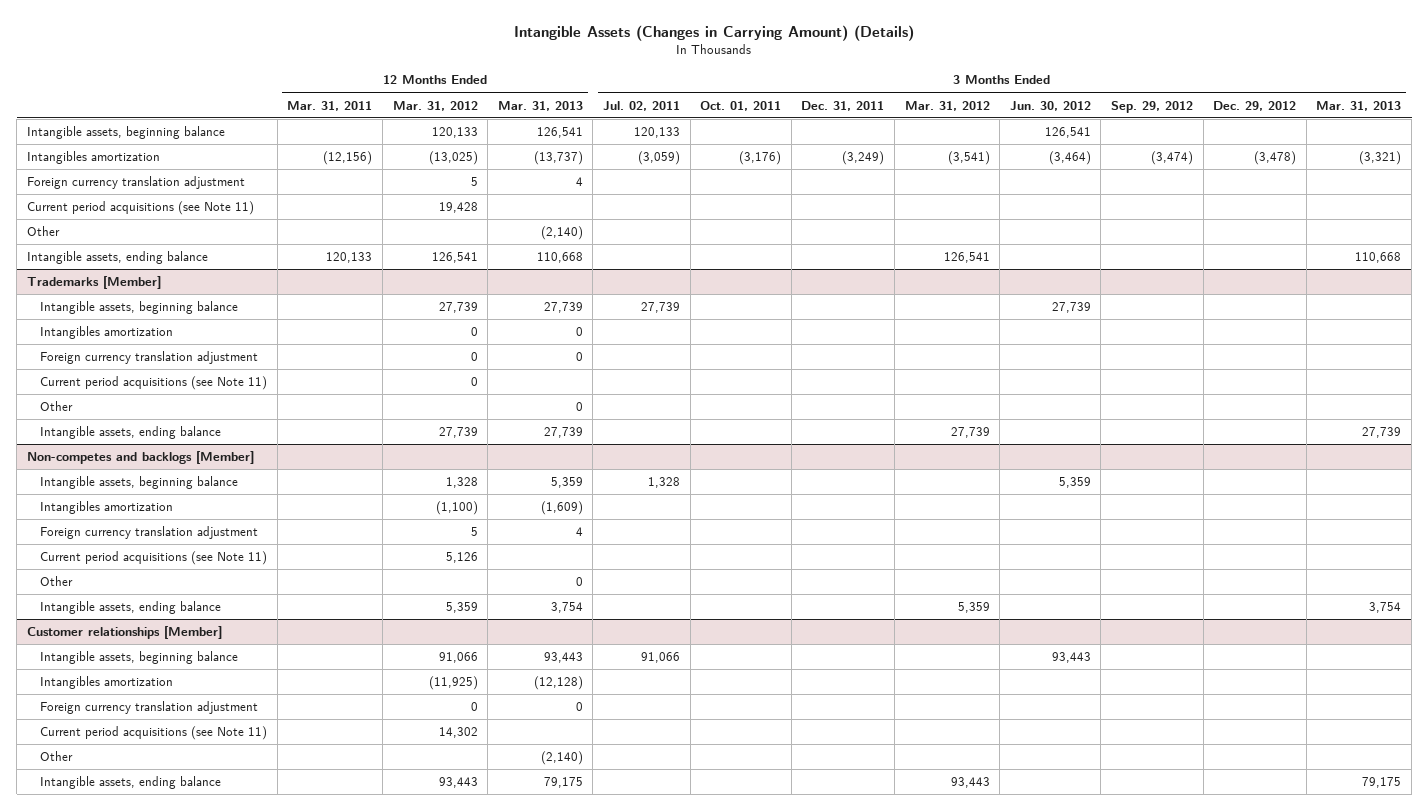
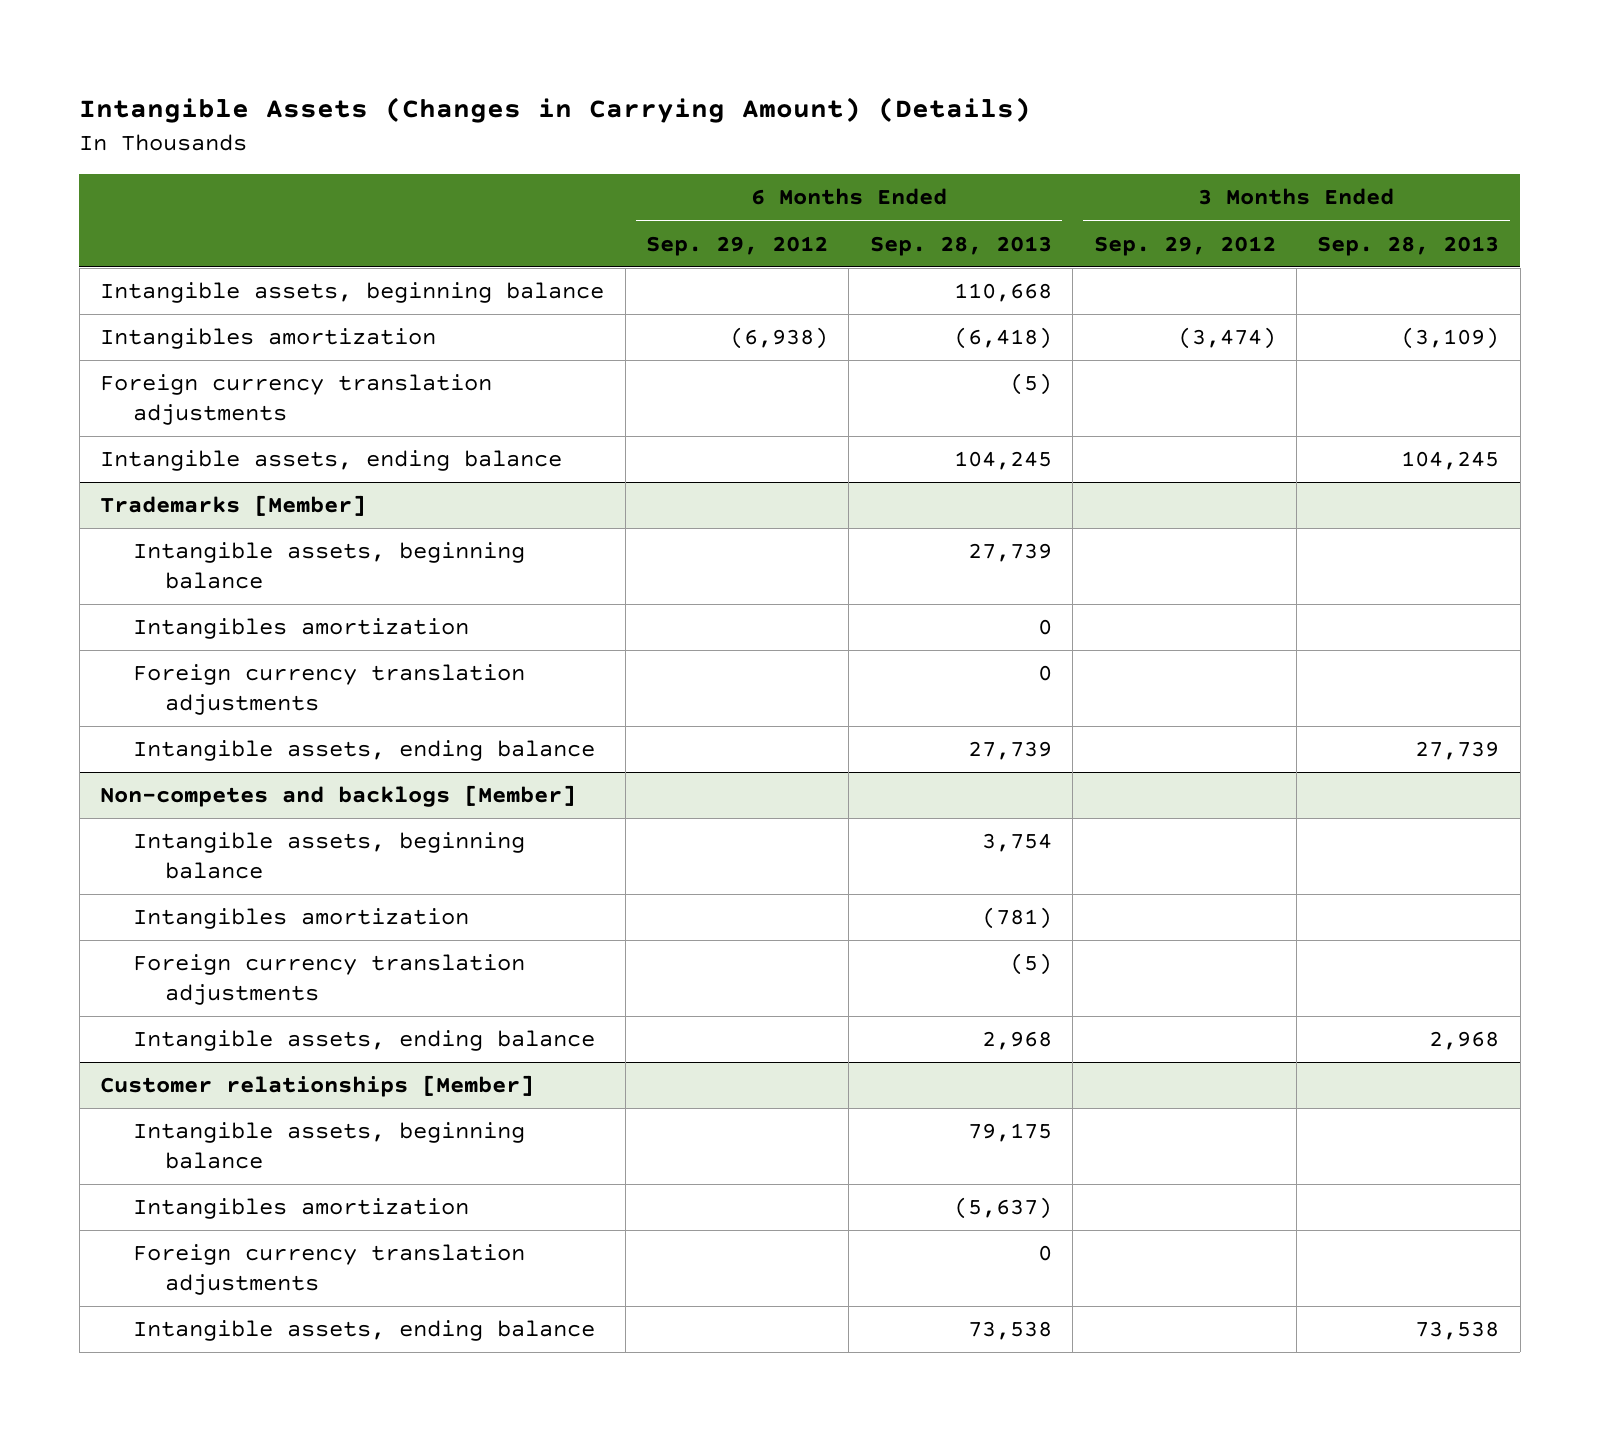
- | 12 Months Ended Mar. 31, 2011 | 12 Months Ended Mar. 31, 2012 | 12 Months Ended Mar. 31, 2013 | 3 Months Ended Jul. 02, 2011 | 3 Months Ended Oct. 01, 2011 | 3 Months Ended Dec. 31, 2011 | 3 Months Ended Mar. 31, 2012 | 3 Months Ended Jun. 30, 2012 | 3 Months Ended Sep. 29, 2012 | 3 Months Ended Dec. 29, 2012 | 3 Months Ended Mar. 31, 2013
+ | 6 Months Ended Sep. 29, 2012 | 6 Months Ended Sep. 28, 2013 | 3 Months Ended Sep. 29, 2012 | 3 Months Ended Sep. 28, 2013
- Foreign currency translation adjustment | | 5 | 4 | | | | | | | |
- Current period acquisitions (see Note 11) | | 19,428 | | | | | | | | |
- Other | | | (2,140) | | | | | | | |
+ Foreign currency translation adjustments | | (5) | |
@ Trademarks [Member]
- Foreign currency translation adjustment | | 0 | 0 | | | | | | | |
- Current period acquisitions (see Note 11) | | 0 | | | | | | | | |
- Other | | | 0 | | | | | | | |
+ Foreign currency translation adjustments | | 0 | |
@ Non-competes and backlogs [Member]
- Foreign currency translation adjustment | | 5 | 4 | | | | | | | |
- Current period acquisitions (see Note 11) | | 5,126 | | | | | | | | |
- Other | | | 0 | | | | | | | |
+ Foreign currency translation adjustments | | (5) | |
@ Customer relationships [Member]
- Foreign currency translation adjustment | | 0 | 0 | | | | | | | |
- Current period acquisitions (see Note 11) | | 14,302 | | | | | | | | |
- Other | | | (2,140) | | | | | | | |
+ Foreign currency translation adjustments | | 0 | |

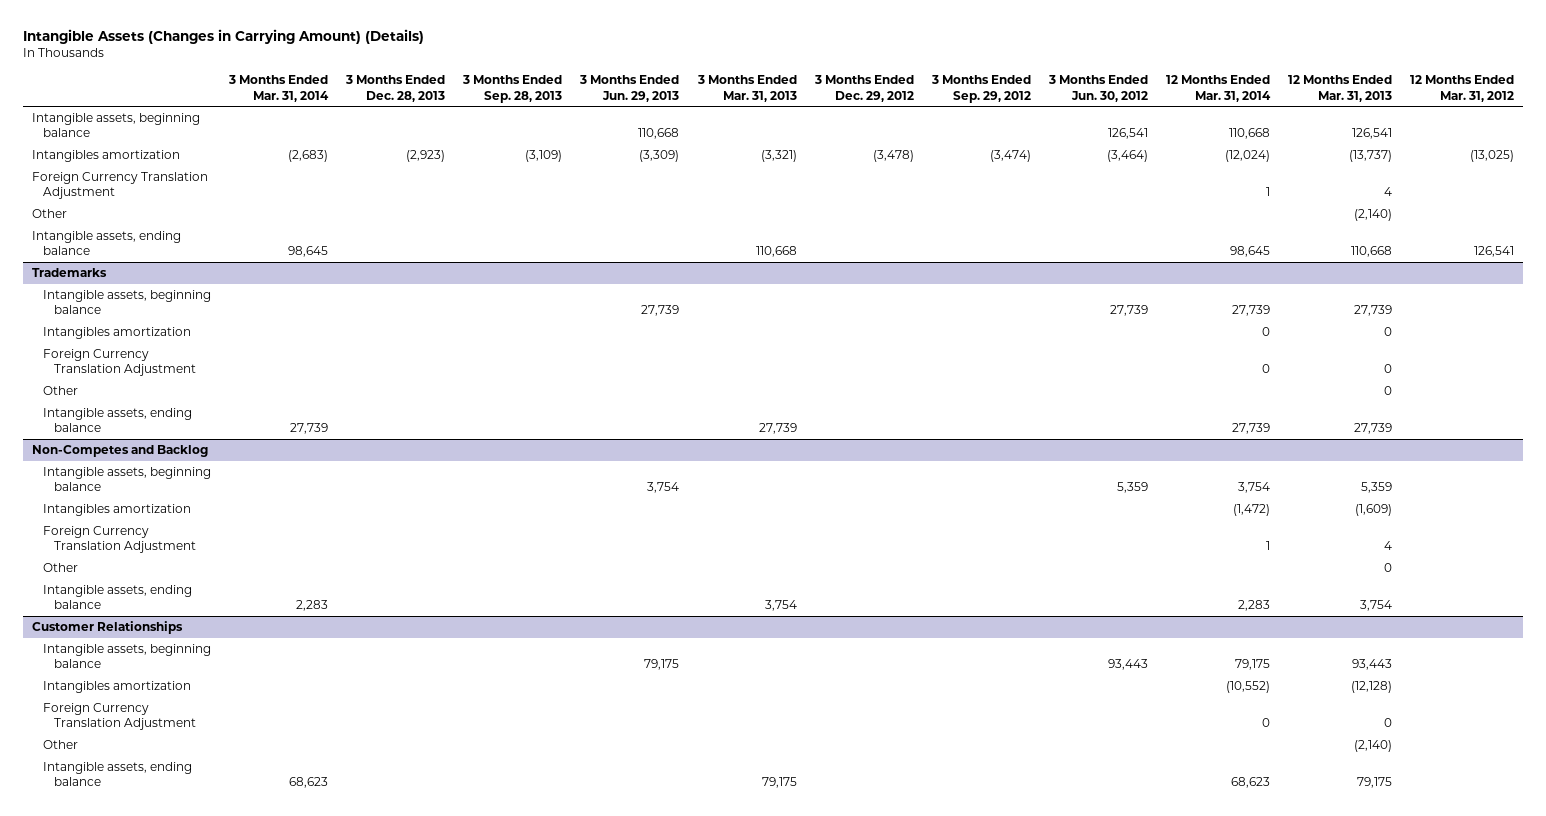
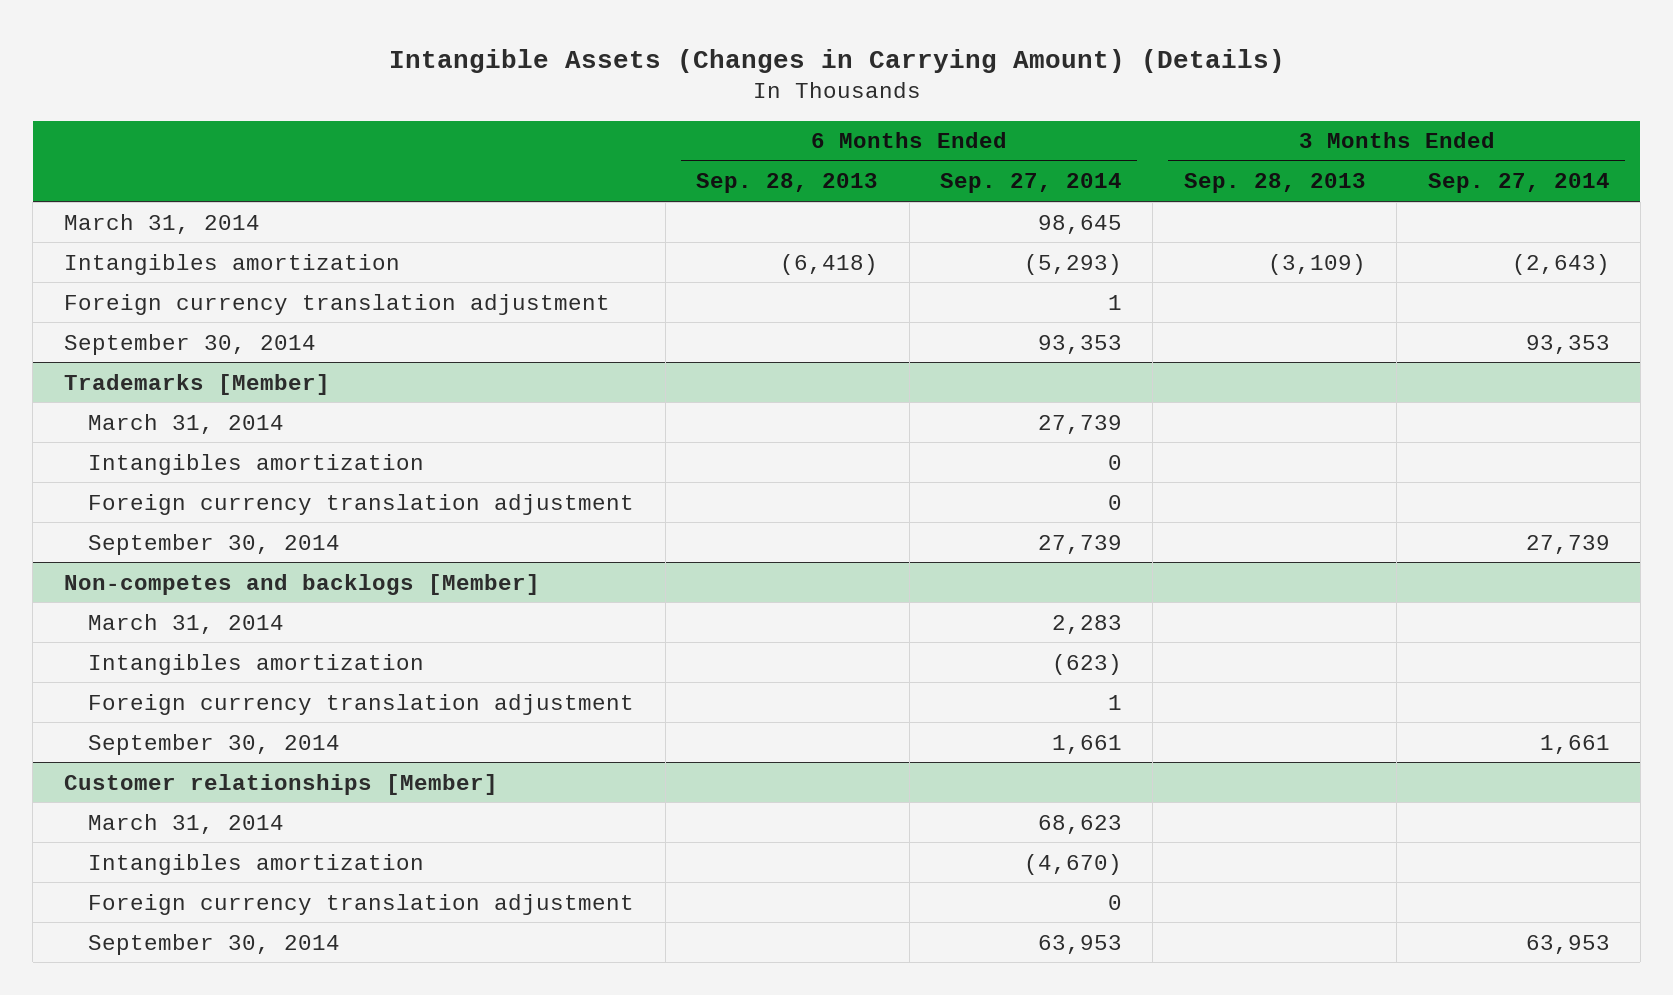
- | 3 Months Ended Mar. 31, 2014 | 3 Months Ended Dec. 28, 2013 | 3 Months Ended Sep. 28, 2013 | 3 Months Ended Jun. 29, 2013 | 3 Months Ended Mar. 31, 2013 | 3 Months Ended Dec. 29, 2012 | 3 Months Ended Sep. 29, 2012 | 3 Months Ended Jun. 30, 2012 | 12 Months Ended Mar. 31, 2014 | 12 Months Ended Mar. 31, 2013 | 12 Months Ended Mar. 31, 2012
+ | 6 Months Ended Sep. 28, 2013 | 6 Months Ended Sep. 27, 2014 | 3 Months Ended Sep. 28, 2013 | 3 Months Ended Sep. 27, 2014
- Intangible assets, beginning balance | | | | 110,668 | | | | 126,541 | 110,668 | 126,541 |
+ March 31, 2014 | | 98,645 | |
- Foreign Currency Translation Adjustment | | | | | | | | | 1 | 4 |
- Other | | | | | | | | | | (2,140) |
- Intangible assets, ending balance | 98,645 | | | | 110,668 | | | | 98,645 | 110,668 | 126,541
- Trademarks
- Intangible assets, beginning balance | | | | 27,739 | | | | 27,739 | 27,739 | 27,739 |
+ Foreign currency translation adjustment | | 1 | |
+ September 30, 2014 | | 93,353 | | 93,353
+ Trademarks [Member]
+ March 31, 2014 | | 27,739 | |
- Foreign Currency Translation Adjustment | | | | | | | | | 0 | 0 |
- Other | | | | | | | | | | 0 |
- Intangible assets, ending balance | 27,739 | | | | 27,739 | | | | 27,739 | 27,739 |
- Non-Competes and Backlog
- Intangible assets, beginning balance | | | | 3,754 | | | | 5,359 | 3,754 | 5,359 |
+ Foreign currency translation adjustment | | 0 | |
+ September 30, 2014 | | 27,739 | | 27,739
+ Non-competes and backlogs [Member]
+ March 31, 2014 | | 2,283 | |
- Foreign Currency Translation Adjustment | | | | | | | | | 1 | 4 |
- Other | | | | | | | | | | 0 |
- Intangible assets, ending balance | 2,283 | | | | 3,754 | | | | 2,283 | 3,754 |
- Customer Relationships
- Intangible assets, beginning balance | | | | 79,175 | | | | 93,443 | 79,175 | 93,443 |
+ Foreign currency translation adjustment | | 1 | |
+ September 30, 2014 | | 1,661 | | 1,661
+ Customer relationships [Member]
+ March 31, 2014 | | 68,623 | |
- Foreign Currency Translation Adjustment | | | | | | | | | 0 | 0 |
- Other | | | | | | | | | | (2,140) |
- Intangible assets, ending balance | 68,623 | | | | 79,175 | | | | 68,623 | 79,175 |
+ Foreign currency translation adjustment | | 0 | |
+ September 30, 2014 | | 63,953 | | 63,953

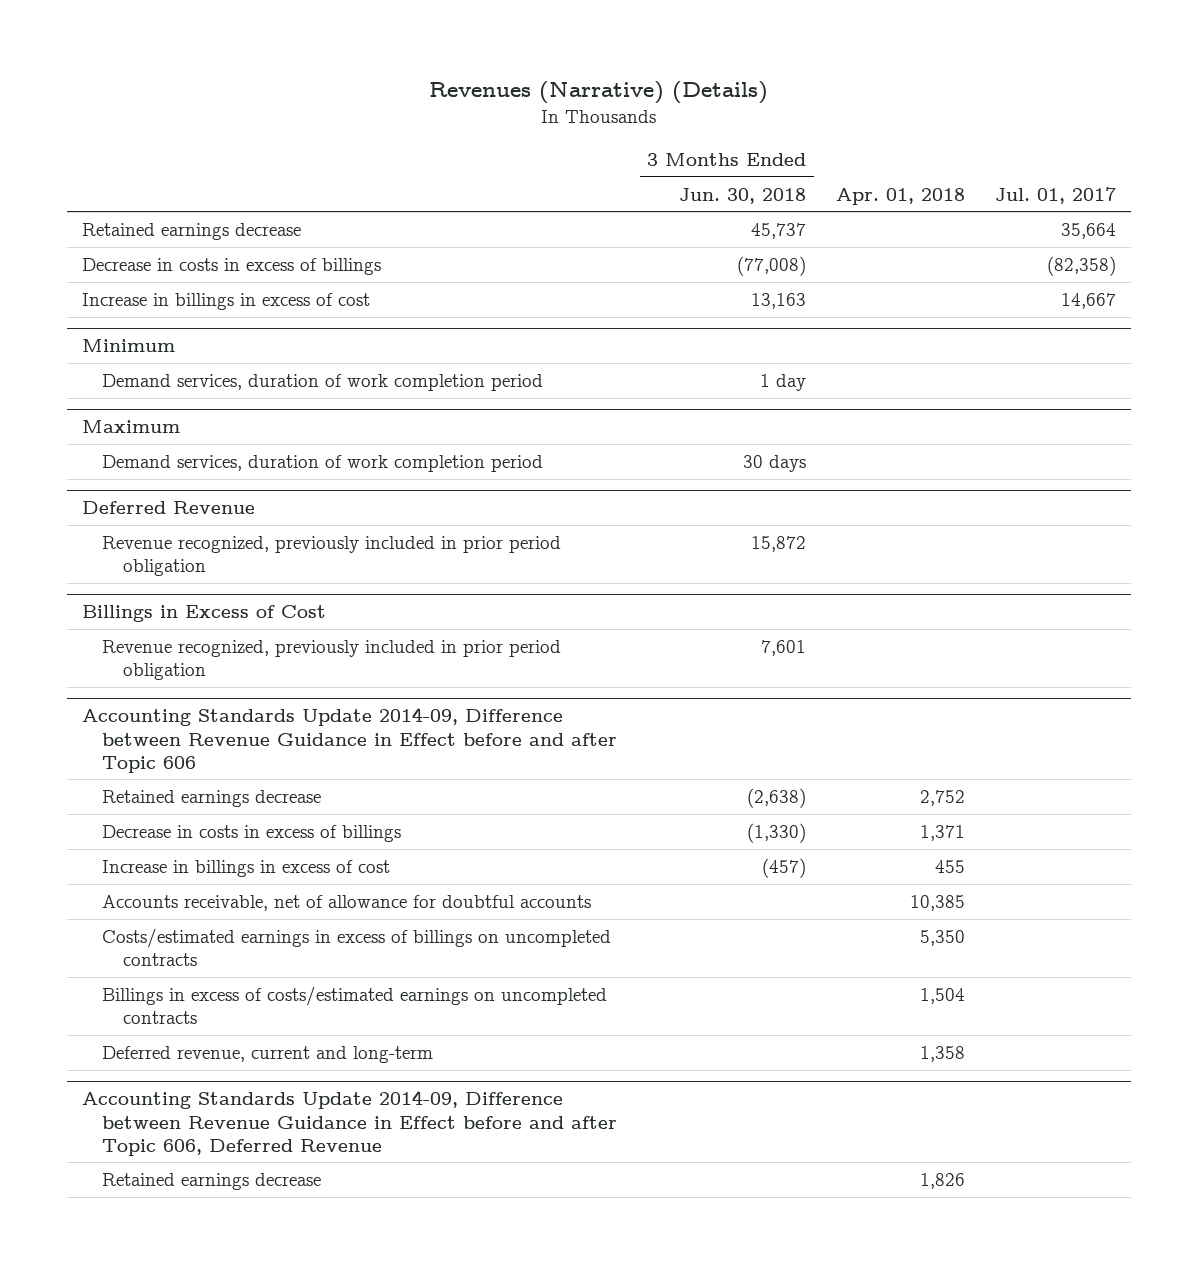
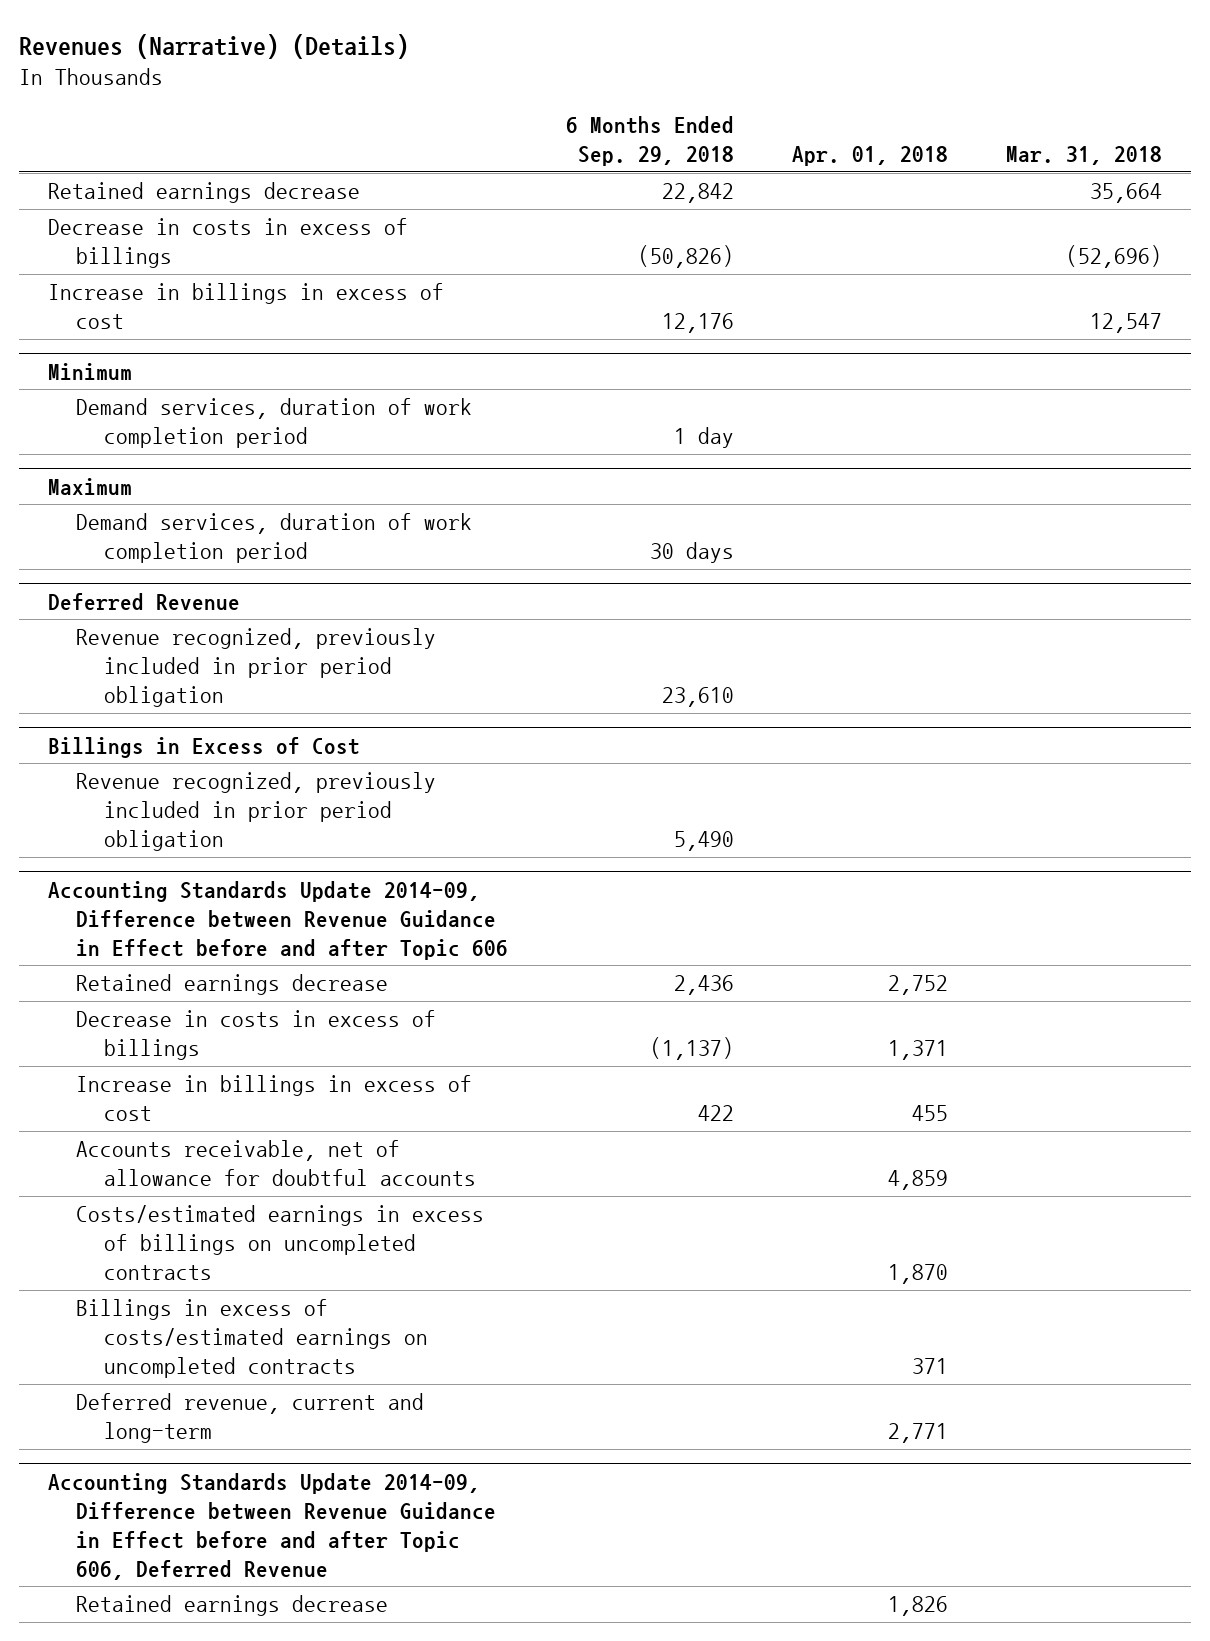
- | 3 Months Ended Jun. 30, 2018 | Apr. 01, 2018 | Jul. 01, 2017
+ | 6 Months Ended Sep. 29, 2018 | Apr. 01, 2018 | Mar. 31, 2018
@ Accounting Standards Update 2014-09, Difference between Revenue Guidance in Effect before and after Topic 606
- Accounts receivable, net of allowance for doubtful accounts | | 10,385 |
- Costs/estimated earnings in excess of billings on uncompleted contracts | | 5,350 |
- Billings in excess of costs/estimated earnings on uncompleted contracts | | 1,504 |
- Deferred revenue, current and long-term | | 1,358 |
+ Accounts receivable, net of allowance for doubtful accounts | | 4,859 |
+ Costs/estimated earnings in excess of billings on uncompleted contracts | | 1,870 |
+ Billings in excess of costs/estimated earnings on uncompleted contracts | | 371 |
+ Deferred revenue, current and long-term | | 2,771 |

